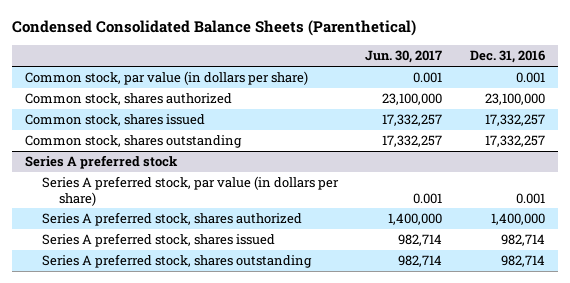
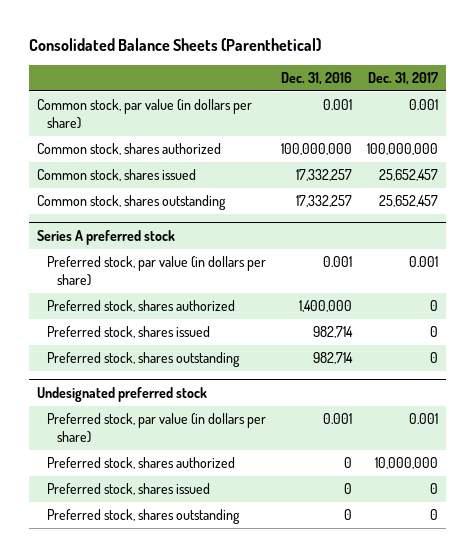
- Condensed Consolidated Balance Sheets (Parenthetical)
+ Consolidated Balance Sheets (Parenthetical)
- | Jun. 30, 2017 | Dec. 31, 2016
+ | Dec. 31, 2016 | Dec. 31, 2017
- Common stock, shares authorized | 23,100,000 | 23,100,000
+ Common stock, shares authorized | 100,000,000 | 100,000,000
@ Series A preferred stock
- Series A preferred stock, par value (in dollars per share) | 0.001 | 0.001
- Series A preferred stock, shares authorized | 1,400,000 | 1,400,000
- Series A preferred stock, shares issued | 982,714 | 982,714
- Series A preferred stock, shares outstanding | 982,714 | 982,714
+ Preferred stock, par value (in dollars per share) | 0.001 | 0.001
+ Preferred stock, shares authorized | 1,400,000 | 0
+ Preferred stock, shares issued | 982,714 | 0
+ Preferred stock, shares outstanding | 982,714 | 0
+ Undesignated preferred stock
+ Preferred stock, par value (in dollars per share) | 0.001 | 0.001
+ Preferred stock, shares authorized | 0 | 10,000,000
+ Preferred stock, shares issued | 0 | 0
+ Preferred stock, shares outstanding | 0 | 0

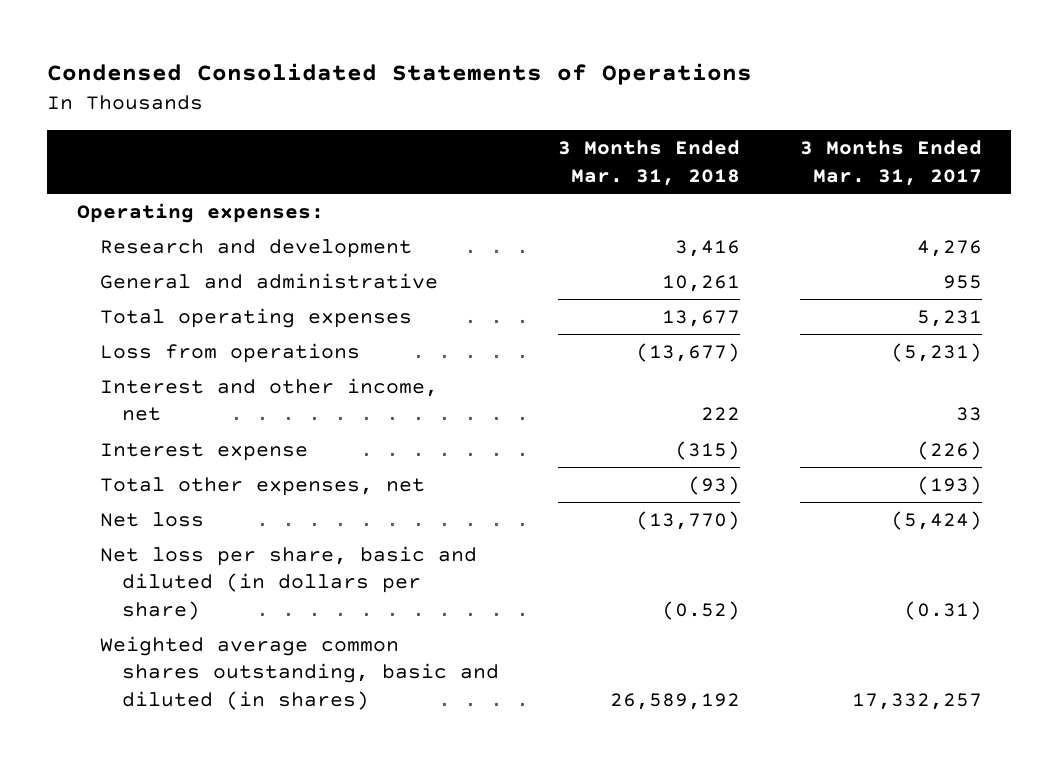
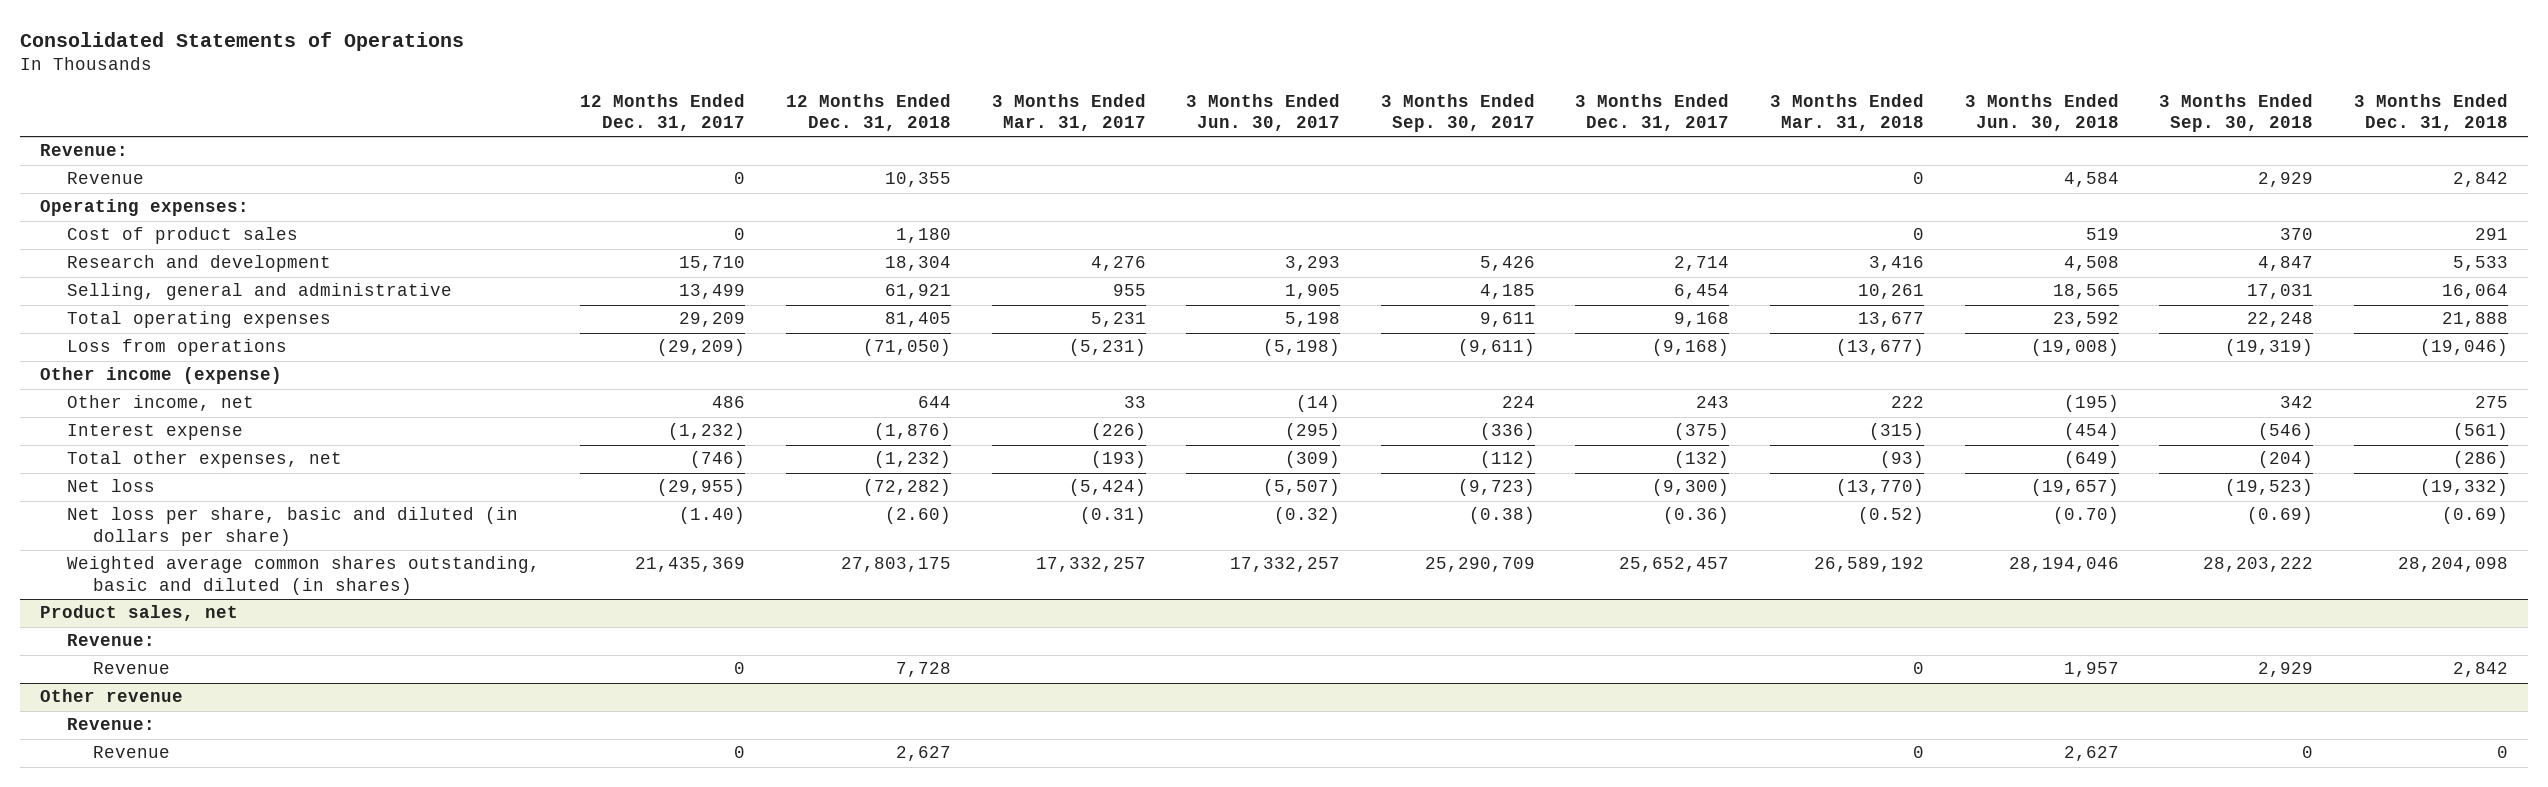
- Condensed Consolidated Statements of Operations
+ Consolidated Statements of Operations
- | 3 Months Ended Mar. 31, 2018 | 3 Months Ended Mar. 31, 2017
+ | 12 Months Ended Dec. 31, 2017 | 12 Months Ended Dec. 31, 2018 | 3 Months Ended Mar. 31, 2017 | 3 Months Ended Jun. 30, 2017 | 3 Months Ended Sep. 30, 2017 | 3 Months Ended Dec. 31, 2017 | 3 Months Ended Mar. 31, 2018 | 3 Months Ended Jun. 30, 2018 | 3 Months Ended Sep. 30, 2018 | 3 Months Ended Dec. 31, 2018
+ Revenue:
+ Revenue | 0 | 10,355 | | | | | 0 | 4,584 | 2,929 | 2,842
+ Cost of product sales | 0 | 1,180 | | | | | 0 | 519 | 370 | 291
- General and administrative | 10,261 | 955
+ Selling, general and administrative | 13,499 | 61,921 | 955 | 1,905 | 4,185 | 6,454 | 10,261 | 18,565 | 17,031 | 16,064
- Interest and other income, net | 222 | 33
+ Other income (expense)
+ Other income, net | 486 | 644 | 33 | (14) | 224 | 243 | 222 | (195) | 342 | 275
+ Product sales, net
+ Revenue:
+ Revenue | 0 | 7,728 | | | | | 0 | 1,957 | 2,929 | 2,842
+ Other revenue
+ Revenue:
+ Revenue | 0 | 2,627 | | | | | 0 | 2,627 | 0 | 0

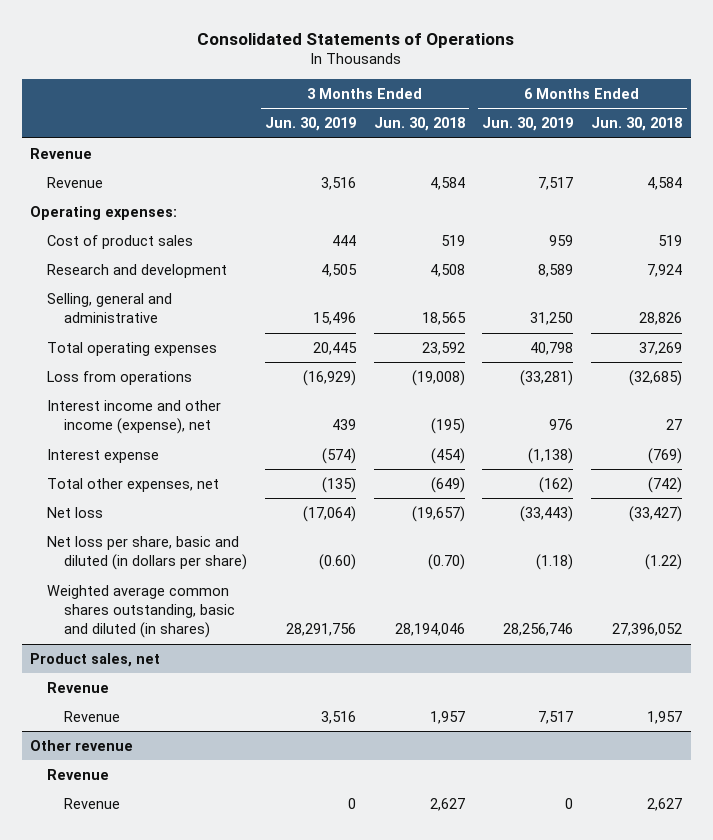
- | 12 Months Ended Dec. 31, 2017 | 12 Months Ended Dec. 31, 2018 | 3 Months Ended Mar. 31, 2017 | 3 Months Ended Jun. 30, 2017 | 3 Months Ended Sep. 30, 2017 | 3 Months Ended Dec. 31, 2017 | 3 Months Ended Mar. 31, 2018 | 3 Months Ended Jun. 30, 2018 | 3 Months Ended Sep. 30, 2018 | 3 Months Ended Dec. 31, 2018
+ | 3 Months Ended Jun. 30, 2019 | 3 Months Ended Jun. 30, 2018 | 6 Months Ended Jun. 30, 2019 | 6 Months Ended Jun. 30, 2018
- Revenue:
+ Revenue
- Other income (expense)
- Other income, net | 486 | 644 | 33 | (14) | 224 | 243 | 222 | (195) | 342 | 275
+ Interest income and other income (expense), net | 439 | (195) | 976 | 27
@ Product sales, net
- Revenue:
+ Revenue
@ Other revenue
- Revenue:
+ Revenue

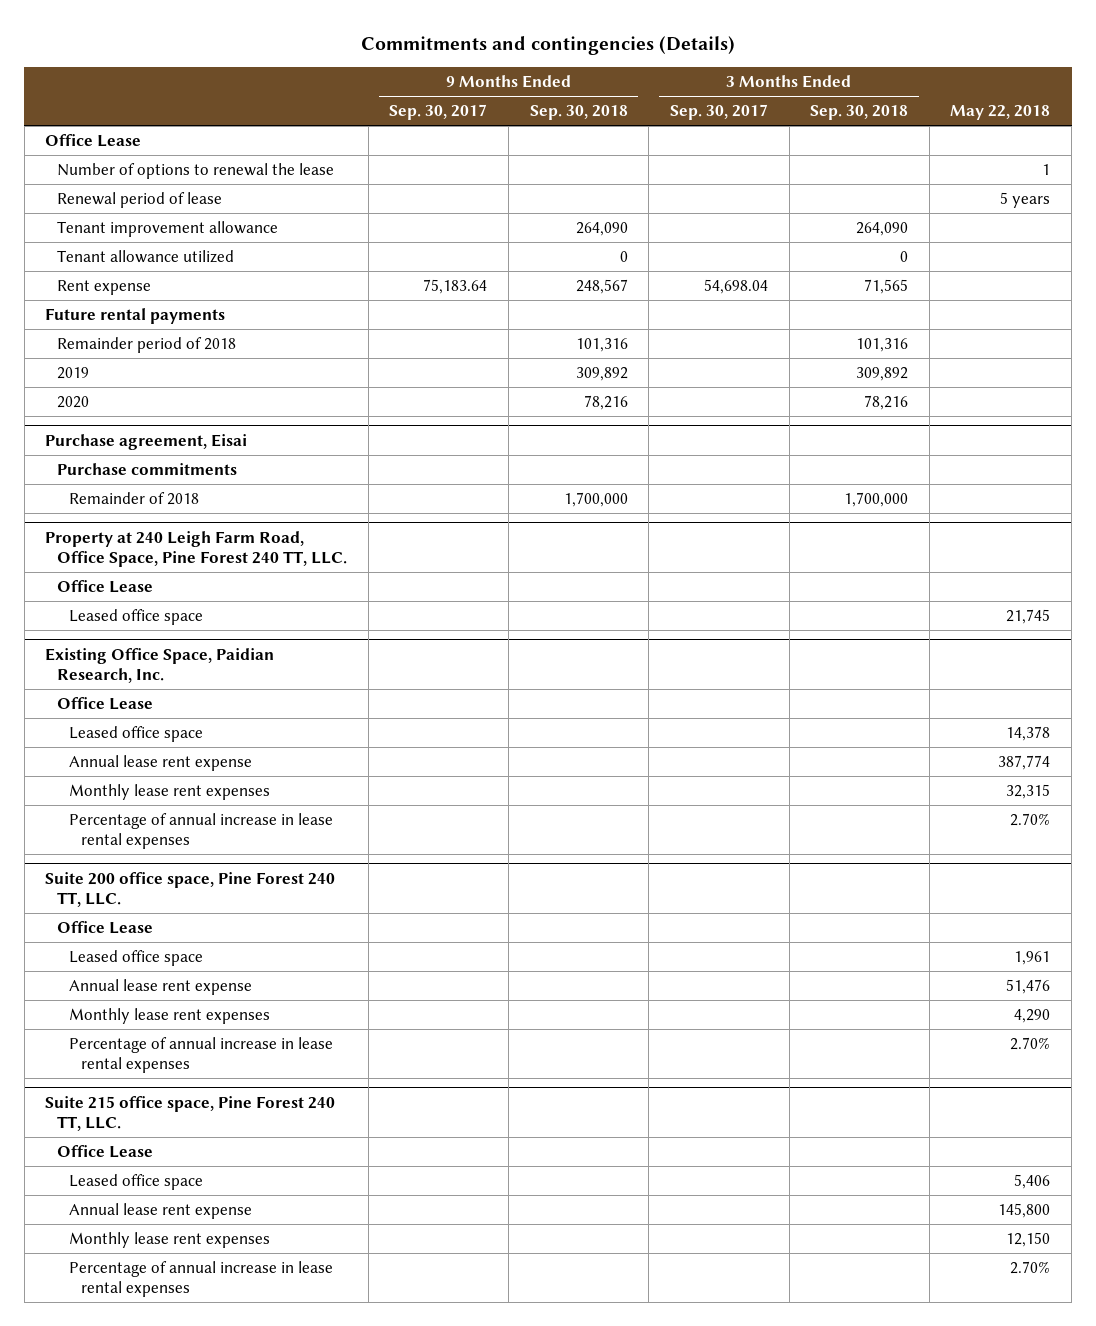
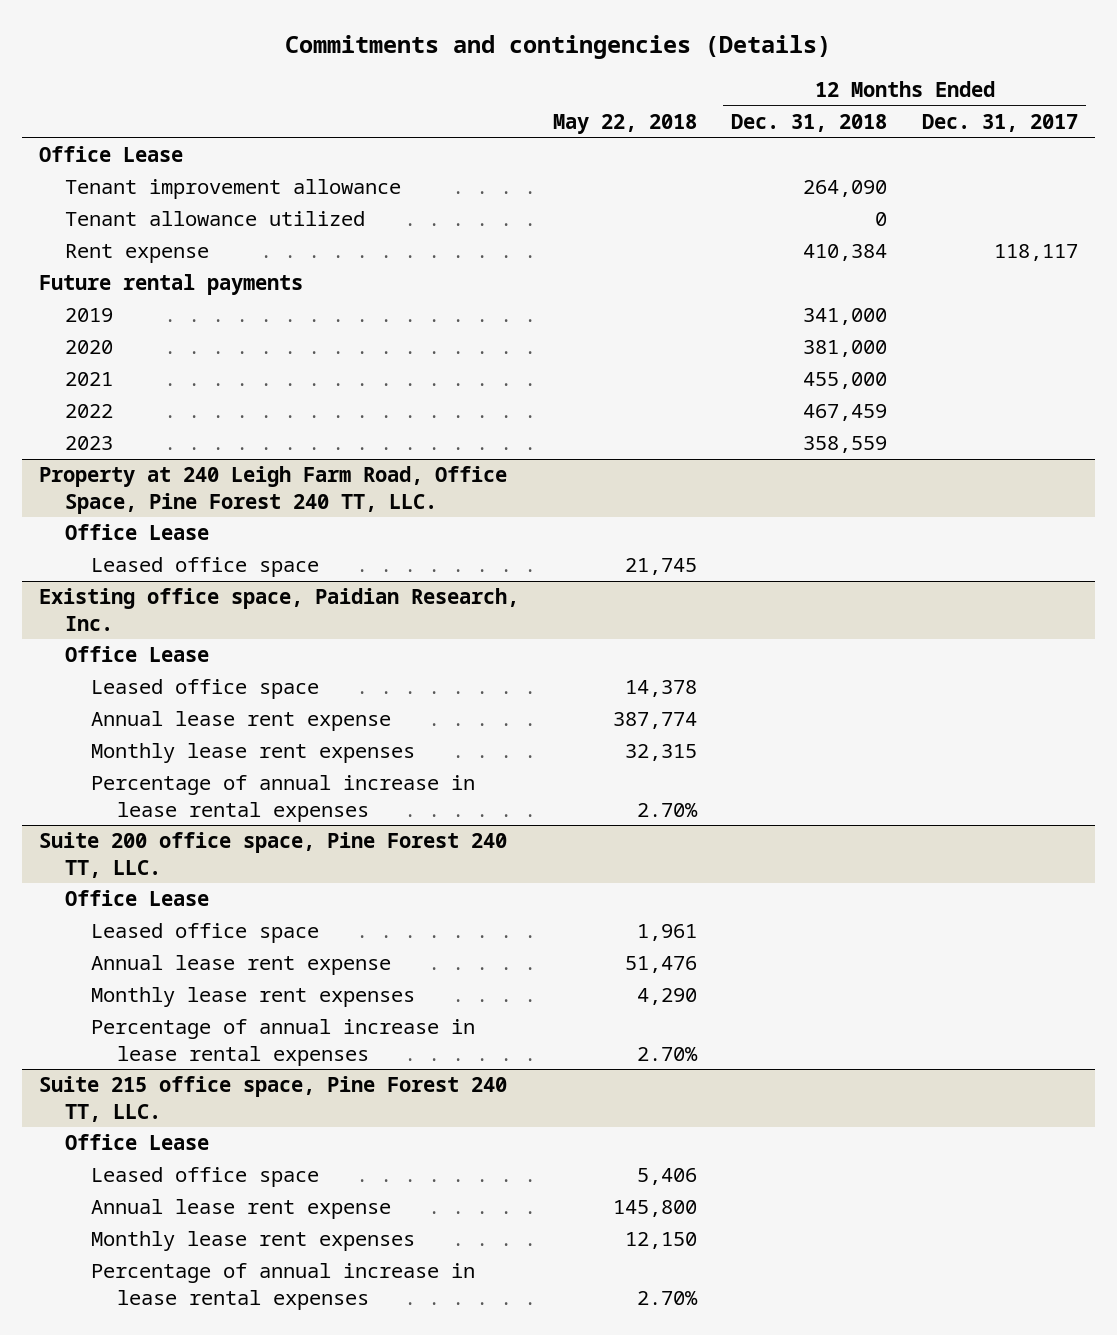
- | 9 Months Ended Sep. 30, 2017 | 9 Months Ended Sep. 30, 2018 | 3 Months Ended Sep. 30, 2017 | 3 Months Ended Sep. 30, 2018 | May 22, 2018
+ | May 22, 2018 | 12 Months Ended Dec. 31, 2018 | 12 Months Ended Dec. 31, 2017
- Number of options to renewal the lease | | | | | 1
- Renewal period of lease | | | | | 5 years
- Remainder period of 2018 | | 101,316 | | 101,316 |
- Purchase agreement, Eisai
- Purchase commitments
- Remainder of 2018 | | 1,700,000 | | 1,700,000 |
+ 2021 | | 455,000 |
+ 2022 | | 467,459 |
+ 2023 | | 358,559 |
- Existing Office Space, Paidian Research, Inc.
+ Existing office space, Paidian Research, Inc.

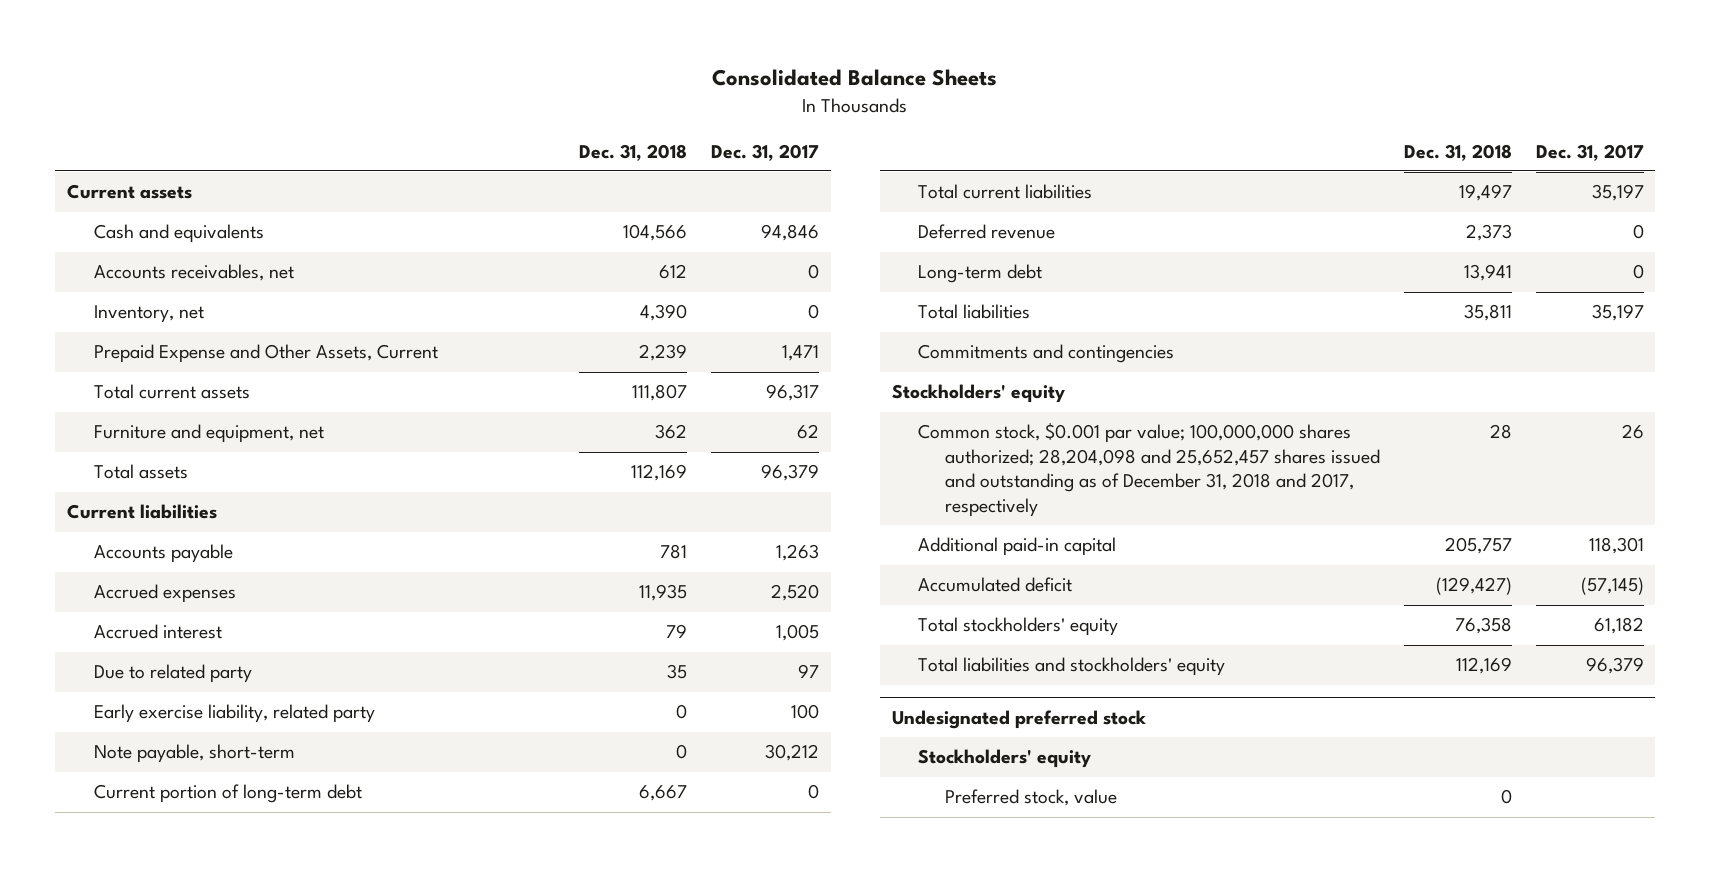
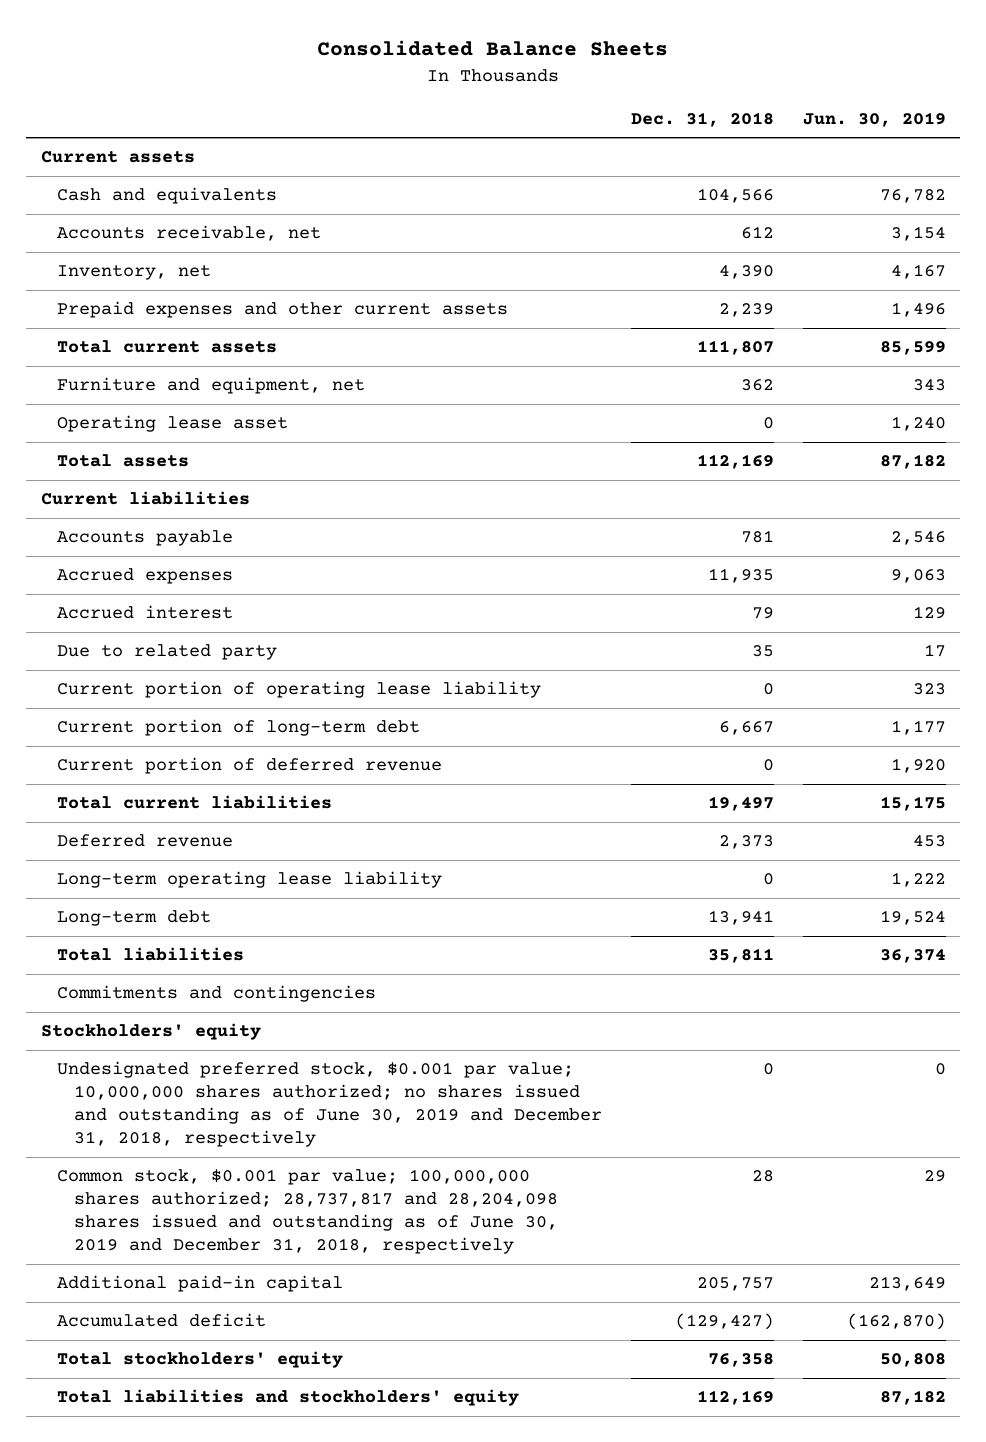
- | Dec. 31, 2018 | Dec. 31, 2017
+ | Dec. 31, 2018 | Jun. 30, 2019
- Accounts receivables, net | 612 | 0
+ Accounts receivable, net | 612 | 3,154
- Prepaid Expense and Other Assets, Current | 2,239 | 1,471
+ Prepaid expenses and other current assets | 2,239 | 1,496
+ Operating lease asset | 0 | 1,240
- Early exercise liability, related party | 0 | 100
- Note payable, short-term | 0 | 30,212
+ Current portion of operating lease liability | 0 | 323
+ Current portion of deferred revenue | 0 | 1,920
+ Long-term operating lease liability | 0 | 1,222
- Common stock, $0.001 par value; 100,000,000 shares authorized; 28,204,098 and 25,652,457 shares issued and outstanding as of December 31, 2018 and 2017, respectively | 28 | 26
+ Undesignated preferred stock, $0.001 par value; 10,000,000 shares authorized; no shares issued and outstanding as of June 30, 2019 and December 31, 2018, respectively | 0 | 0
+ Common stock, $0.001 par value; 100,000,000 shares authorized; 28,737,817 and 28,204,098 shares issued and outstanding as of June 30, 2019 and December 31, 2018, respectively | 28 | 29
- Undesignated preferred stock
- Stockholders' equity
- Preferred stock, value | 0 |

